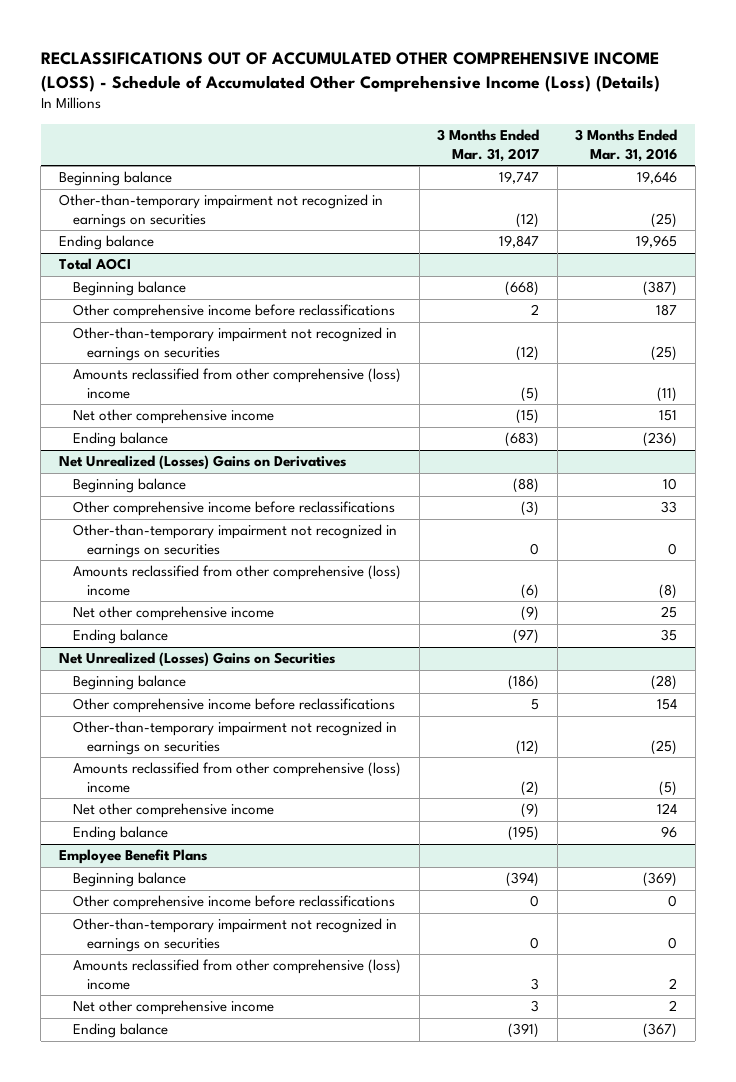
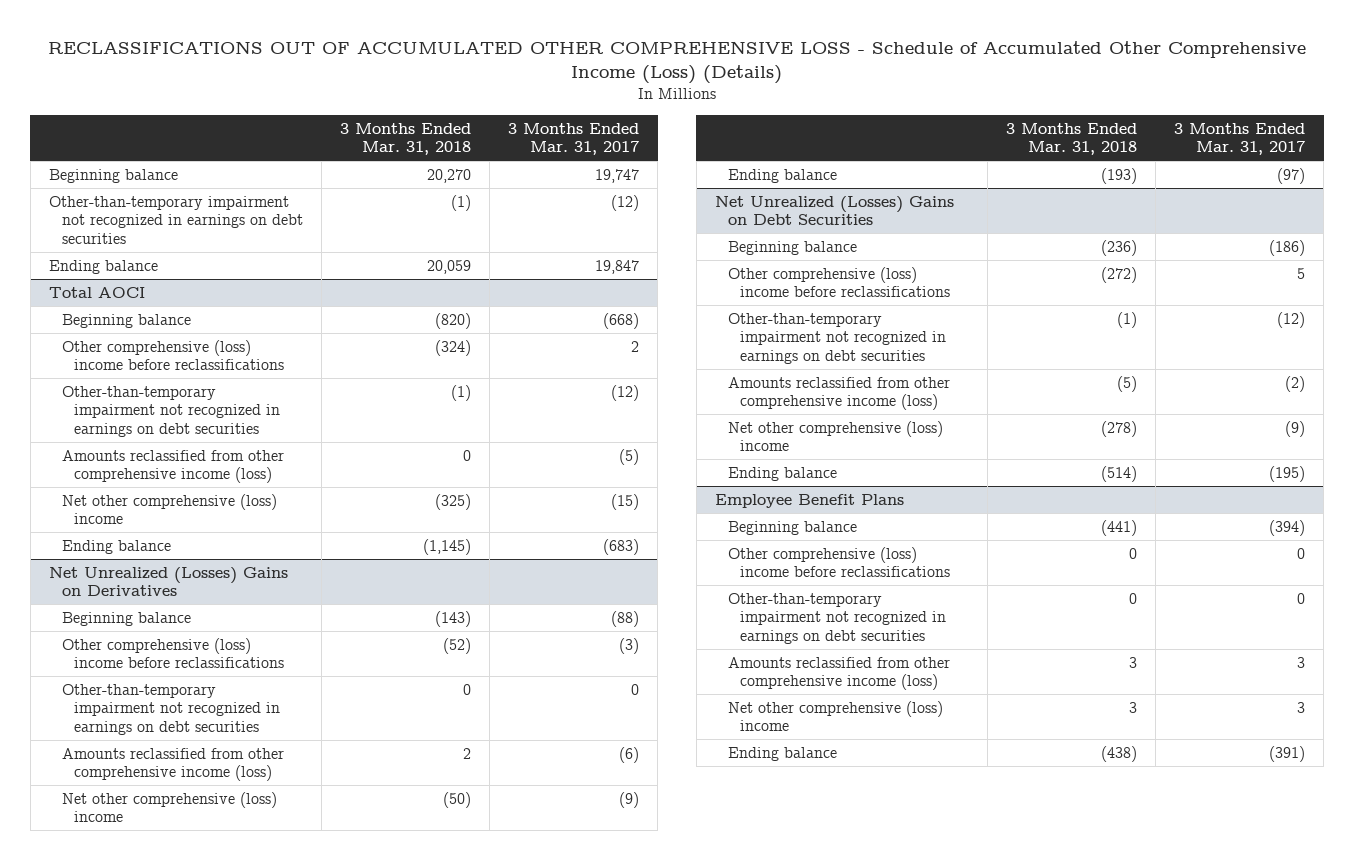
- RECLASSIFICATIONS OUT OF ACCUMULATED OTHER COMPREHENSIVE INCOME (LOSS) - Schedule of Accumulated Other Comprehensive Income (Loss) (Details)
+ RECLASSIFICATIONS OUT OF ACCUMULATED OTHER COMPREHENSIVE LOSS - Schedule of Accumulated Other Comprehensive Income (Loss) (Details)
- | 3 Months Ended Mar. 31, 2017 | 3 Months Ended Mar. 31, 2016
+ | 3 Months Ended Mar. 31, 2018 | 3 Months Ended Mar. 31, 2017
- Other-than-temporary impairment not recognized in earnings on securities | (12) | (25)
+ Other-than-temporary impairment not recognized in earnings on debt securities | (1) | (12)
@ Total AOCI
- Other comprehensive income before reclassifications | 2 | 187
- Other-than-temporary impairment not recognized in earnings on securities | (12) | (25)
- Amounts reclassified from other comprehensive (loss) income | (5) | (11)
- Net other comprehensive income | (15) | 151
+ Other comprehensive (loss) income before reclassifications | (324) | 2
+ Other-than-temporary impairment not recognized in earnings on debt securities | (1) | (12)
+ Amounts reclassified from other comprehensive income (loss) | 0 | (5)
+ Net other comprehensive (loss) income | (325) | (15)
@ Net Unrealized (Losses) Gains on Derivatives
- Other comprehensive income before reclassifications | (3) | 33
- Other-than-temporary impairment not recognized in earnings on securities | 0 | 0
- Amounts reclassified from other comprehensive (loss) income | (6) | (8)
- Net other comprehensive income | (9) | 25
+ Other comprehensive (loss) income before reclassifications | (52) | (3)
+ Other-than-temporary impairment not recognized in earnings on debt securities | 0 | 0
+ Amounts reclassified from other comprehensive income (loss) | 2 | (6)
+ Net other comprehensive (loss) income | (50) | (9)
- Net Unrealized (Losses) Gains on Securities
+ Net Unrealized (Losses) Gains on Debt Securities
- Other comprehensive income before reclassifications | 5 | 154
- Other-than-temporary impairment not recognized in earnings on securities | (12) | (25)
- Amounts reclassified from other comprehensive (loss) income | (2) | (5)
- Net other comprehensive income | (9) | 124
+ Other comprehensive (loss) income before reclassifications | (272) | 5
+ Other-than-temporary impairment not recognized in earnings on debt securities | (1) | (12)
+ Amounts reclassified from other comprehensive income (loss) | (5) | (2)
+ Net other comprehensive (loss) income | (278) | (9)
@ Employee Benefit Plans
- Other comprehensive income before reclassifications | 0 | 0
- Other-than-temporary impairment not recognized in earnings on securities | 0 | 0
- Amounts reclassified from other comprehensive (loss) income | 3 | 2
- Net other comprehensive income | 3 | 2
+ Other comprehensive (loss) income before reclassifications | 0 | 0
+ Other-than-temporary impairment not recognized in earnings on debt securities | 0 | 0
+ Amounts reclassified from other comprehensive income (loss) | 3 | 3
+ Net other comprehensive (loss) income | 3 | 3

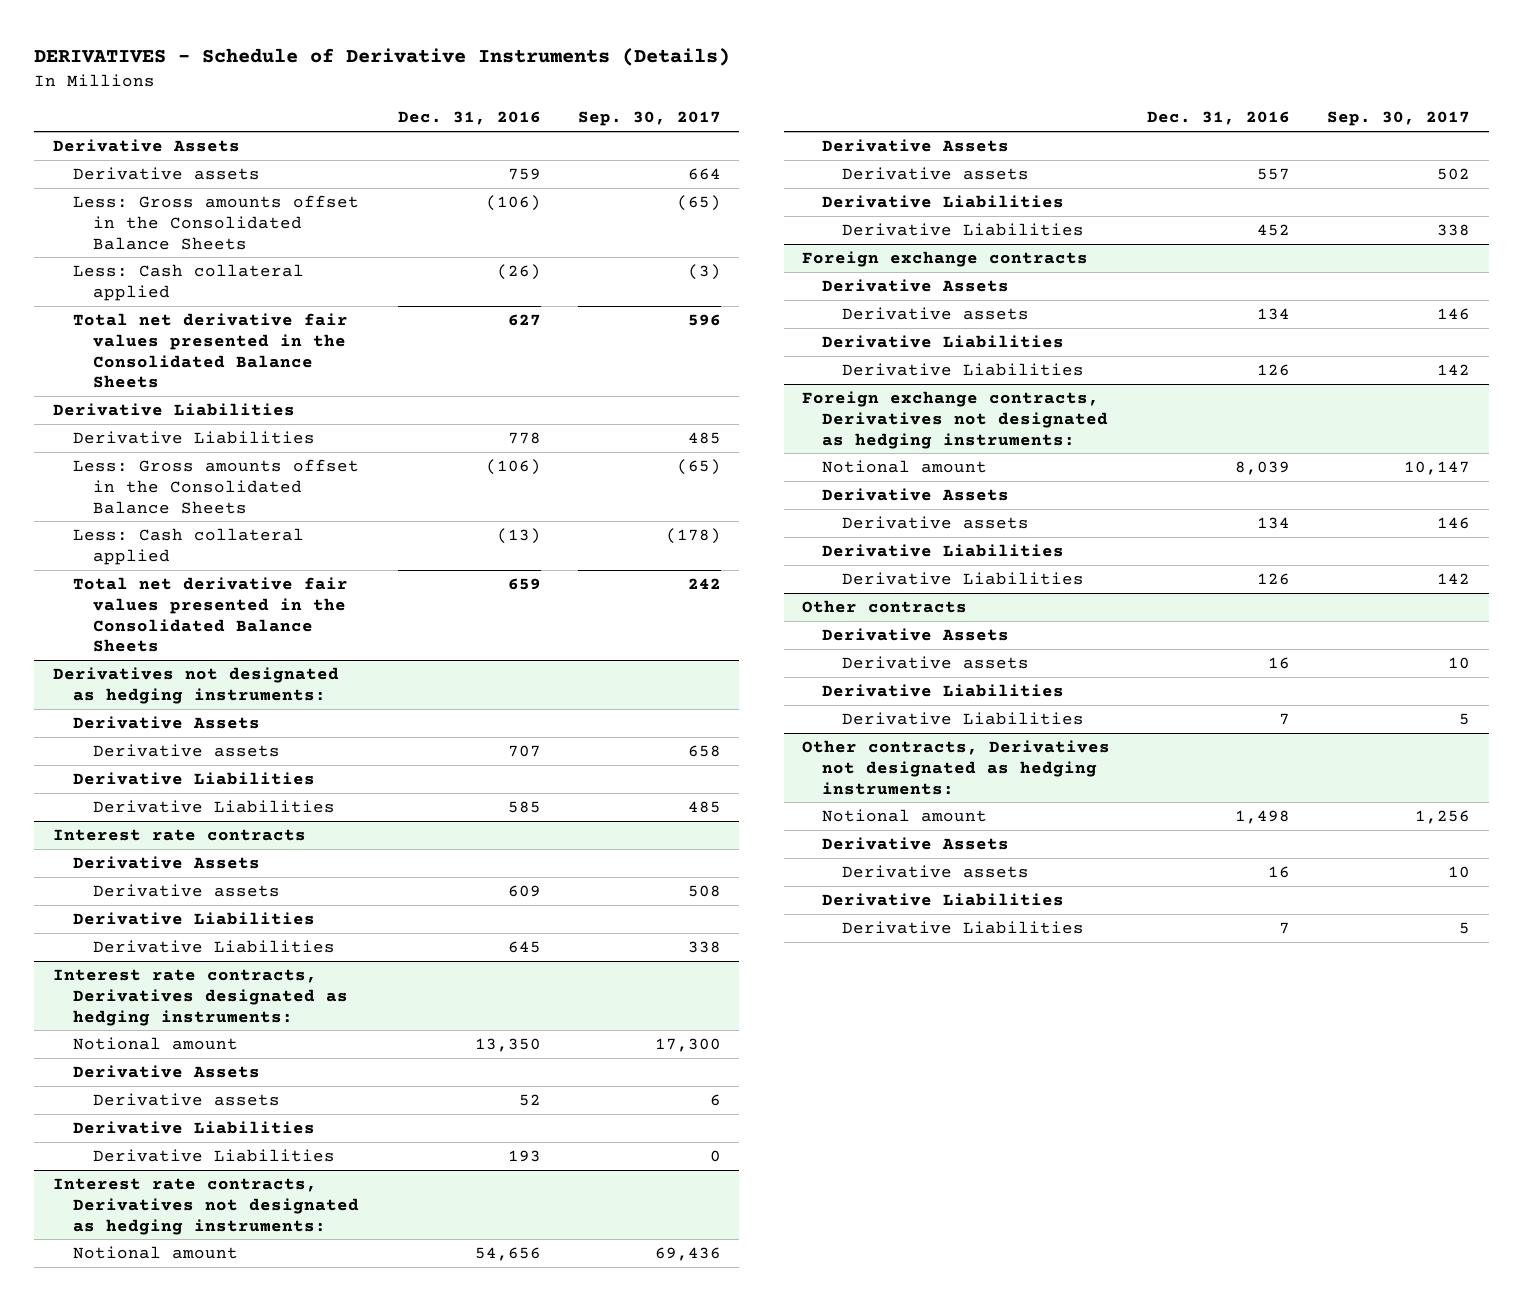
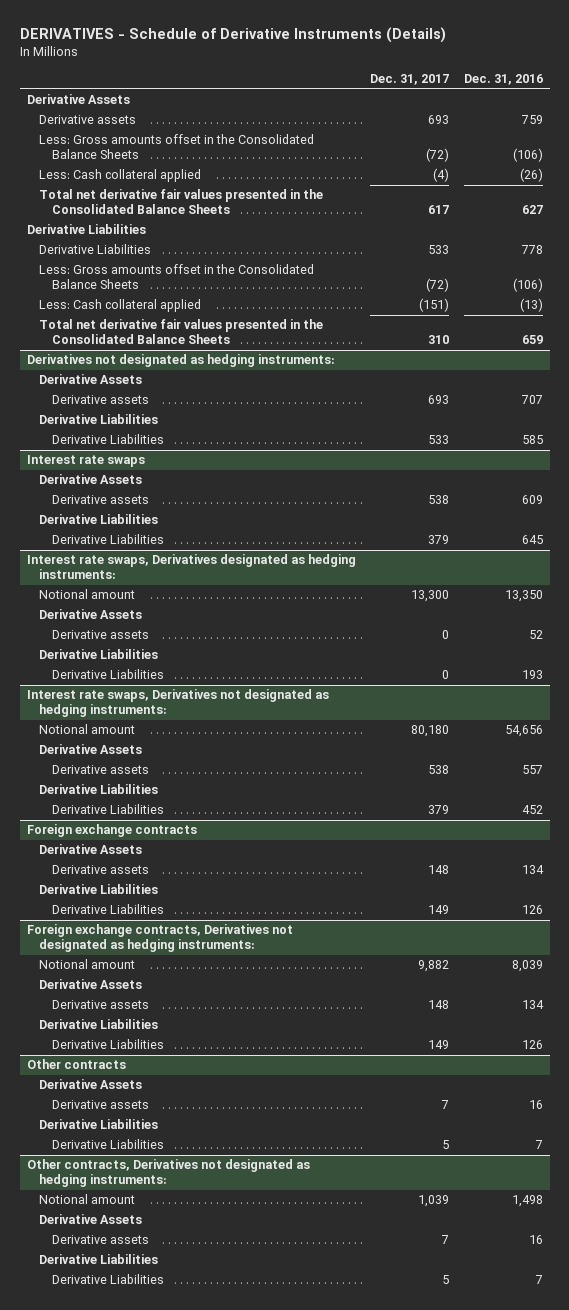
- | Dec. 31, 2016 | Sep. 30, 2017
+ | Dec. 31, 2017 | Dec. 31, 2016
- Interest rate contracts
+ Interest rate swaps
- Interest rate contracts, Derivatives designated as hedging instruments:
+ Interest rate swaps, Derivatives designated as hedging instruments:
- Interest rate contracts, Derivatives not designated as hedging instruments:
+ Interest rate swaps, Derivatives not designated as hedging instruments:

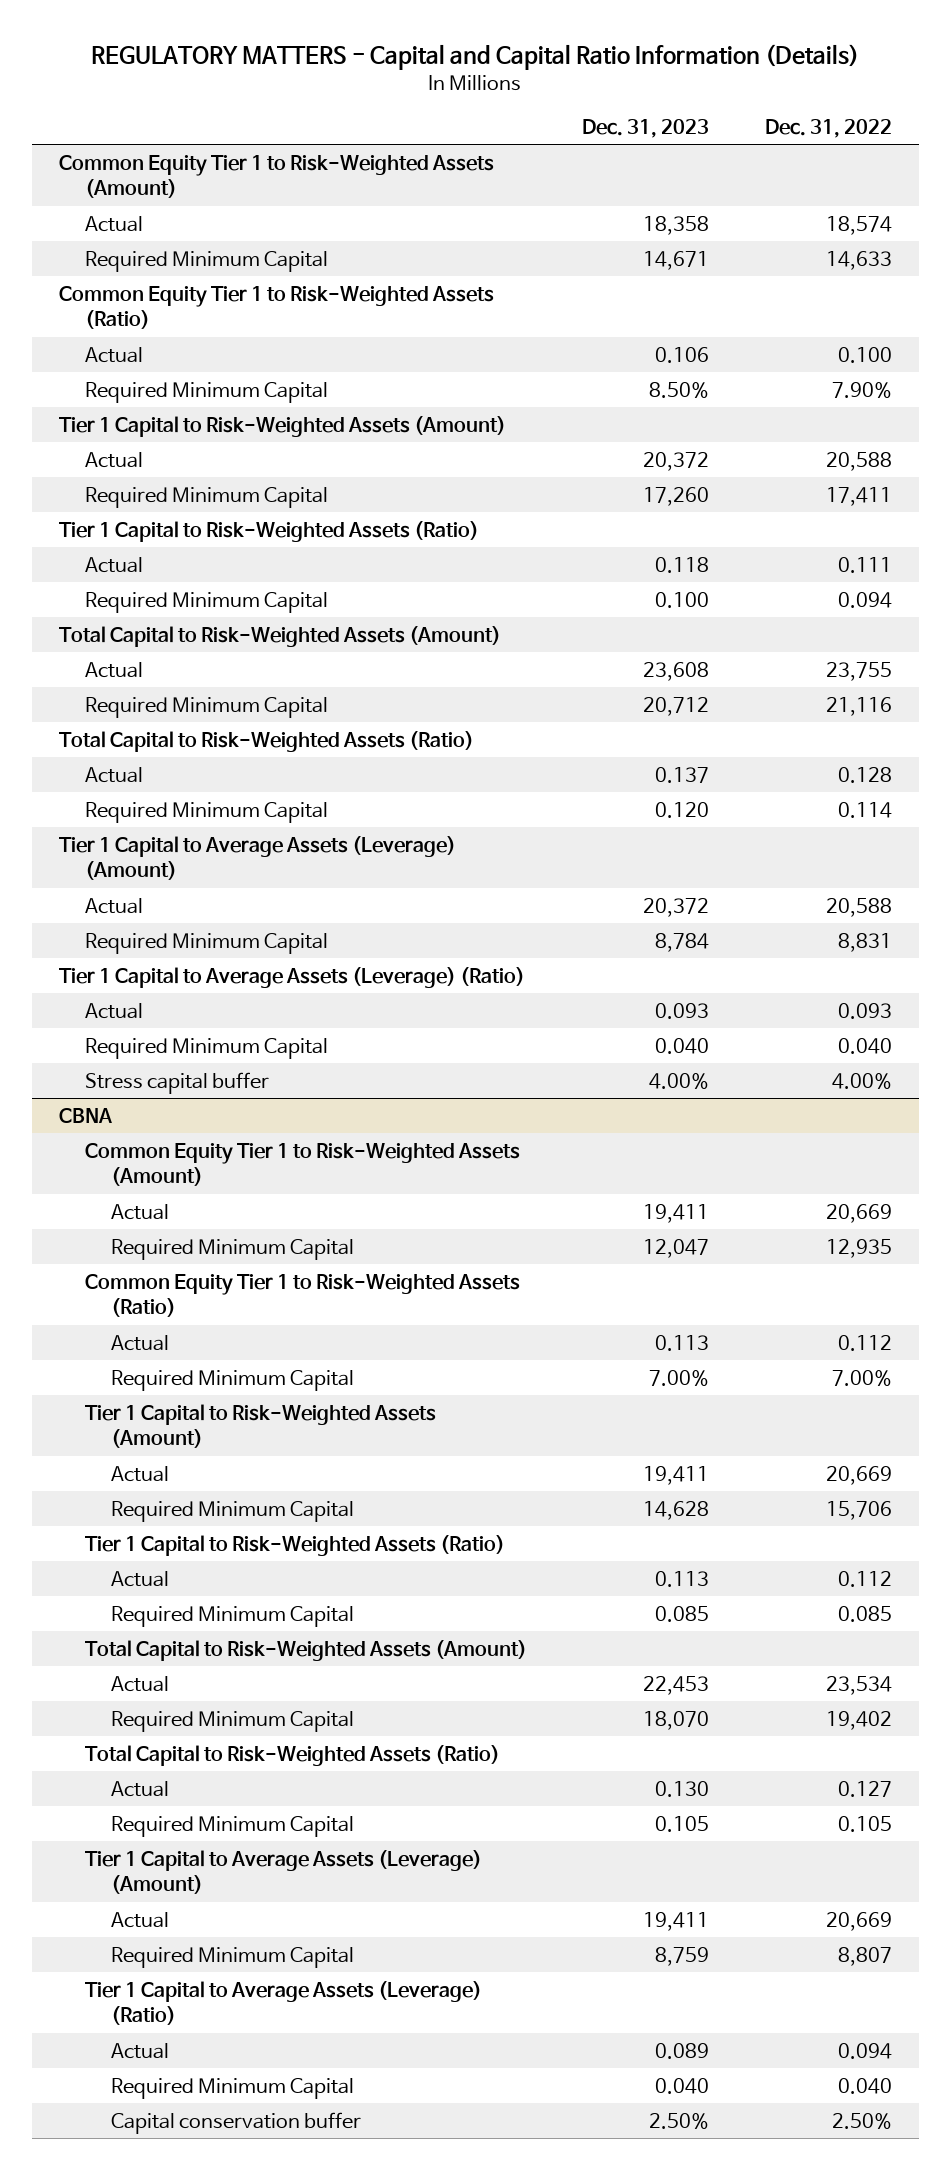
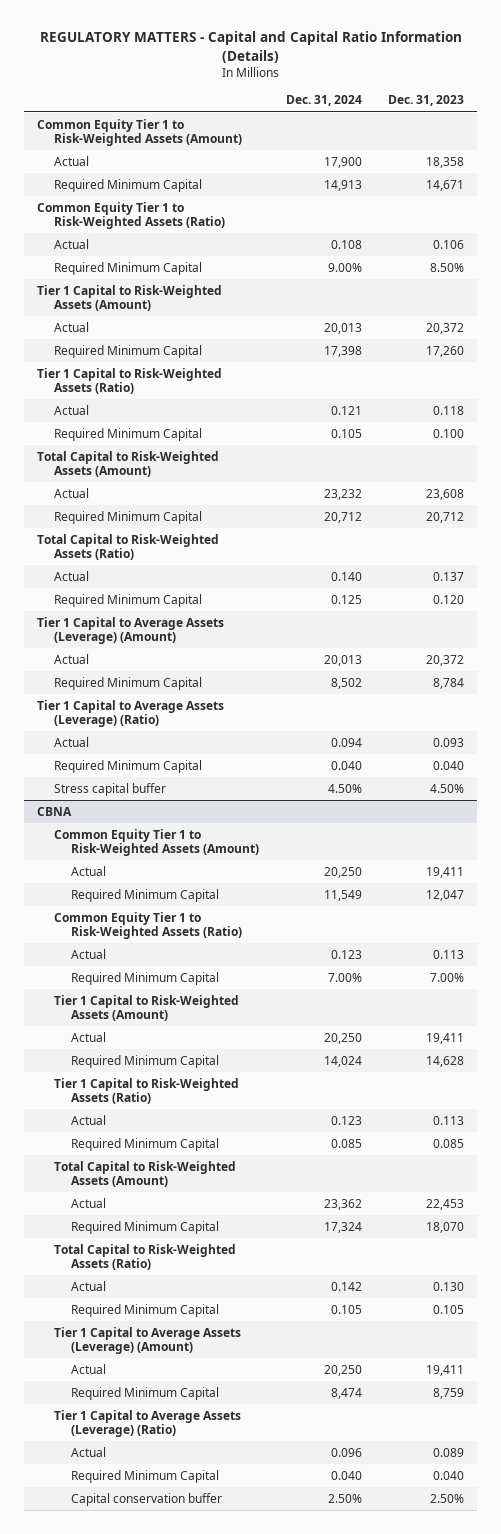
- | Dec. 31, 2023 | Dec. 31, 2022
+ | Dec. 31, 2024 | Dec. 31, 2023
- Stress capital buffer | 4.00% | 4.00%
+ Stress capital buffer | 4.50% | 4.50%

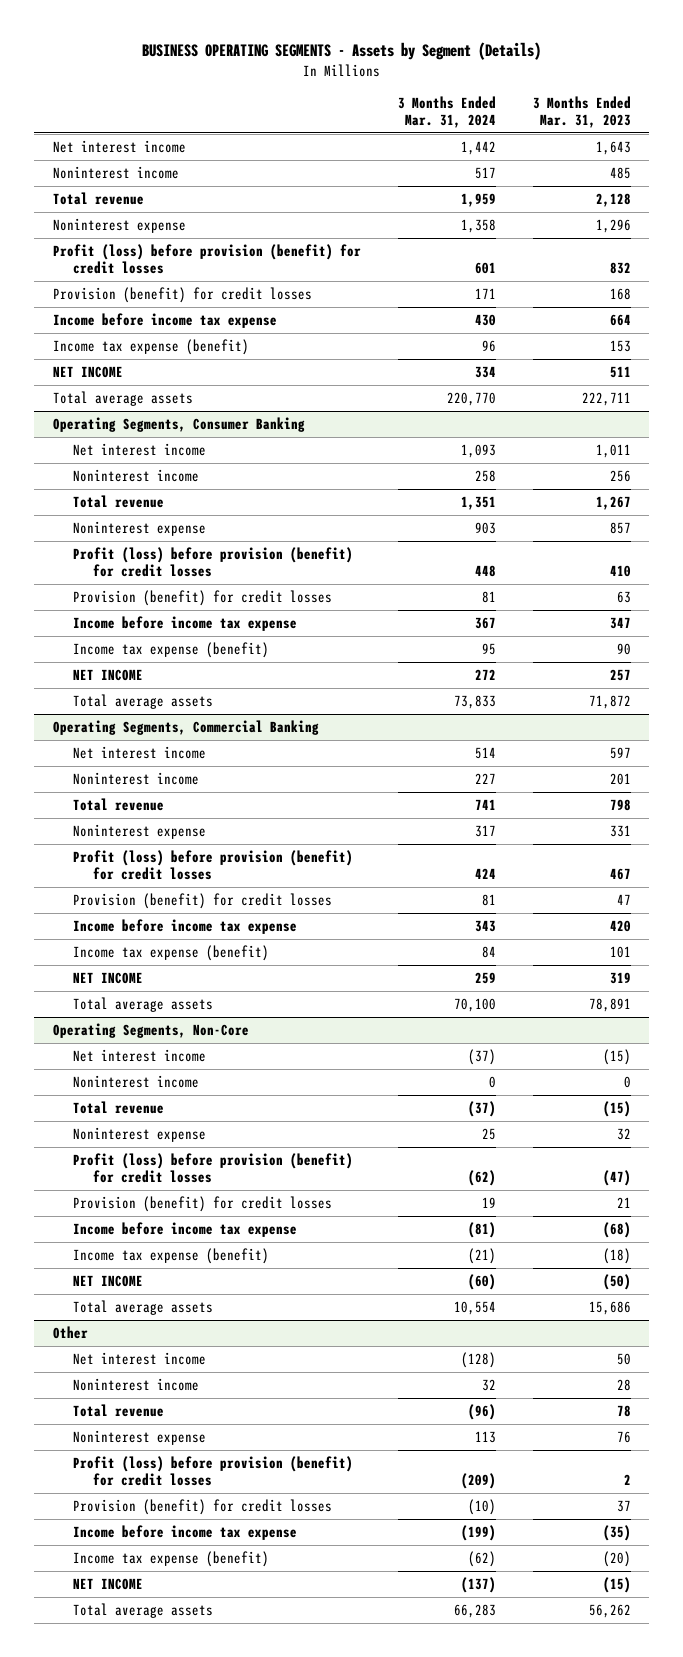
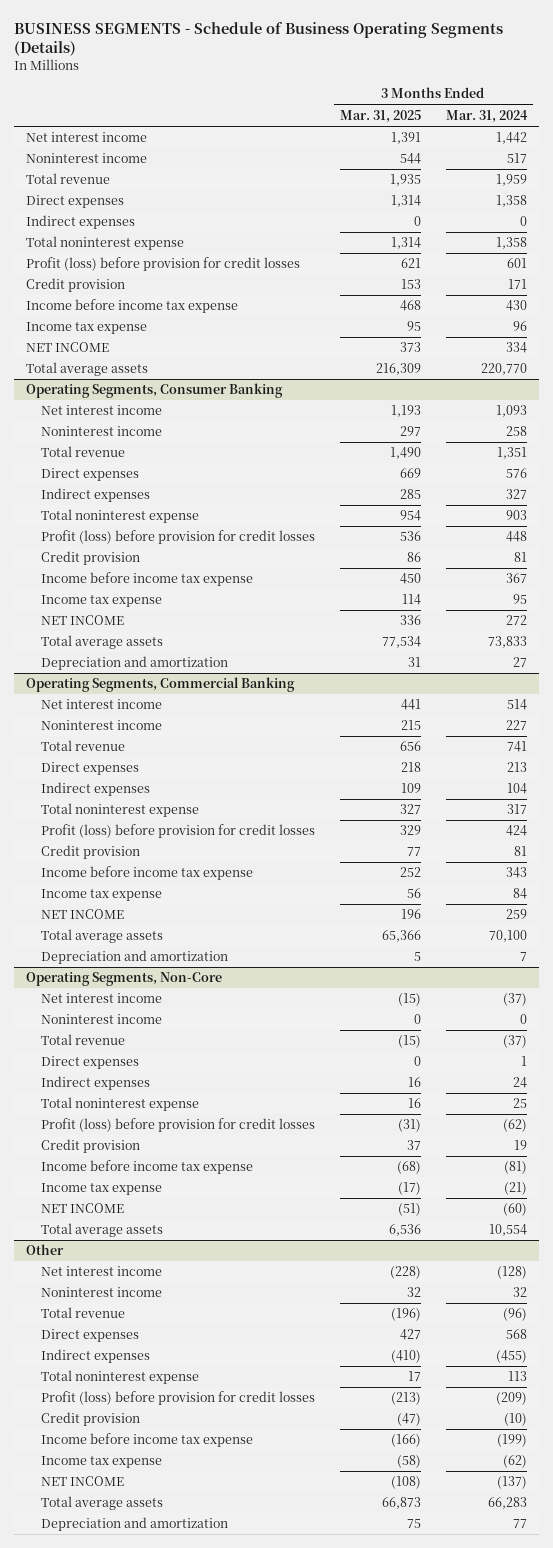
- BUSINESS OPERATING SEGMENTS - Assets by Segment (Details)
+ BUSINESS SEGMENTS - Schedule of Business Operating Segments (Details)
- | 3 Months Ended Mar. 31, 2024 | 3 Months Ended Mar. 31, 2023
+ | 3 Months Ended Mar. 31, 2025 | 3 Months Ended Mar. 31, 2024
- Noninterest expense | 1,358 | 1,296
- Profit (loss) before provision (benefit) for credit losses | 601 | 832
- Provision (benefit) for credit losses | 171 | 168
+ Direct expenses | 1,314 | 1,358
+ Indirect expenses | 0 | 0
+ Total noninterest expense | 1,314 | 1,358
+ Profit (loss) before provision for credit losses | 621 | 601
+ Credit provision | 153 | 171
- Income tax expense (benefit) | 96 | 153
+ Income tax expense | 95 | 96
@ Operating Segments, Consumer Banking
- Noninterest expense | 903 | 857
- Profit (loss) before provision (benefit) for credit losses | 448 | 410
- Provision (benefit) for credit losses | 81 | 63
+ Direct expenses | 669 | 576
+ Indirect expenses | 285 | 327
+ Total noninterest expense | 954 | 903
+ Profit (loss) before provision for credit losses | 536 | 448
+ Credit provision | 86 | 81
- Income tax expense (benefit) | 95 | 90
+ Income tax expense | 114 | 95
+ Depreciation and amortization | 31 | 27
@ Operating Segments, Commercial Banking
- Noninterest expense | 317 | 331
- Profit (loss) before provision (benefit) for credit losses | 424 | 467
- Provision (benefit) for credit losses | 81 | 47
+ Direct expenses | 218 | 213
+ Indirect expenses | 109 | 104
+ Total noninterest expense | 327 | 317
+ Profit (loss) before provision for credit losses | 329 | 424
+ Credit provision | 77 | 81
- Income tax expense (benefit) | 84 | 101
+ Income tax expense | 56 | 84
+ Depreciation and amortization | 5 | 7
@ Operating Segments, Non-Core
- Noninterest expense | 25 | 32
- Profit (loss) before provision (benefit) for credit losses | (62) | (47)
- Provision (benefit) for credit losses | 19 | 21
+ Direct expenses | 0 | 1
+ Indirect expenses | 16 | 24
+ Total noninterest expense | 16 | 25
+ Profit (loss) before provision for credit losses | (31) | (62)
+ Credit provision | 37 | 19
- Income tax expense (benefit) | (21) | (18)
+ Income tax expense | (17) | (21)
@ Other
- Noninterest expense | 113 | 76
- Profit (loss) before provision (benefit) for credit losses | (209) | 2
- Provision (benefit) for credit losses | (10) | 37
+ Direct expenses | 427 | 568
+ Indirect expenses | (410) | (455)
+ Total noninterest expense | 17 | 113
+ Profit (loss) before provision for credit losses | (213) | (209)
+ Credit provision | (47) | (10)
- Income tax expense (benefit) | (62) | (20)
+ Income tax expense | (58) | (62)
+ Depreciation and amortization | 75 | 77

